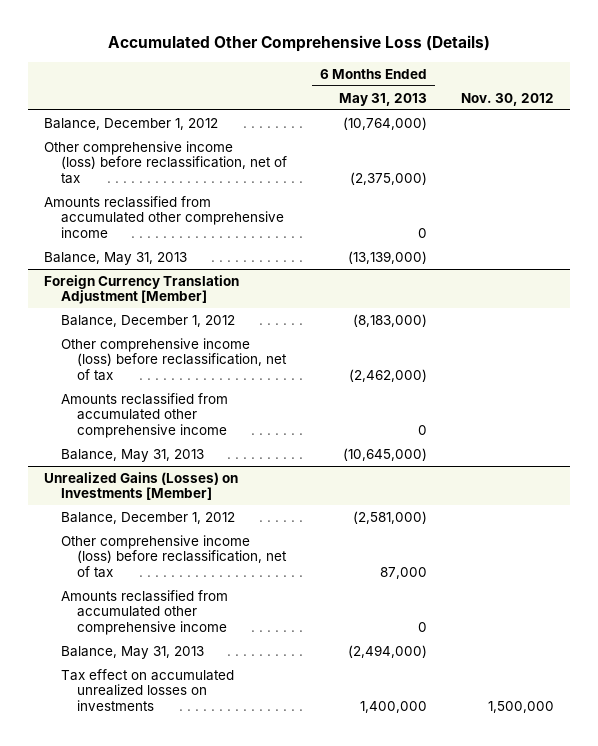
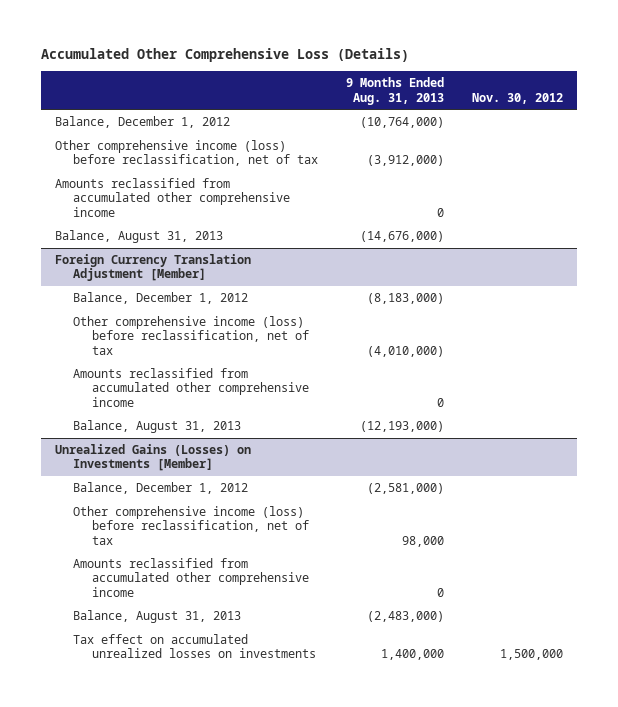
- | 6 Months Ended May 31, 2013 | Nov. 30, 2012
+ | 9 Months Ended Aug. 31, 2013 | Nov. 30, 2012
- Balance, May 31, 2013 | (13,139,000) |
+ Balance, August 31, 2013 | (14,676,000) |
@ Foreign Currency Translation Adjustment [Member]
- Balance, May 31, 2013 | (10,645,000) |
+ Balance, August 31, 2013 | (12,193,000) |
@ Unrealized Gains (Losses) on Investments [Member]
- Balance, May 31, 2013 | (2,494,000) |
+ Balance, August 31, 2013 | (2,483,000) |

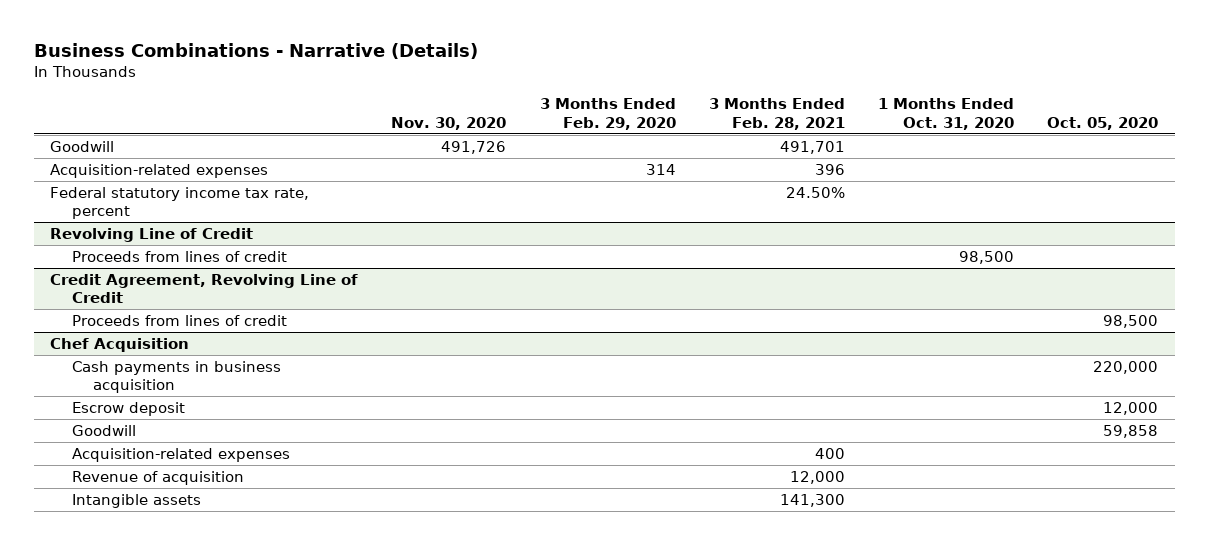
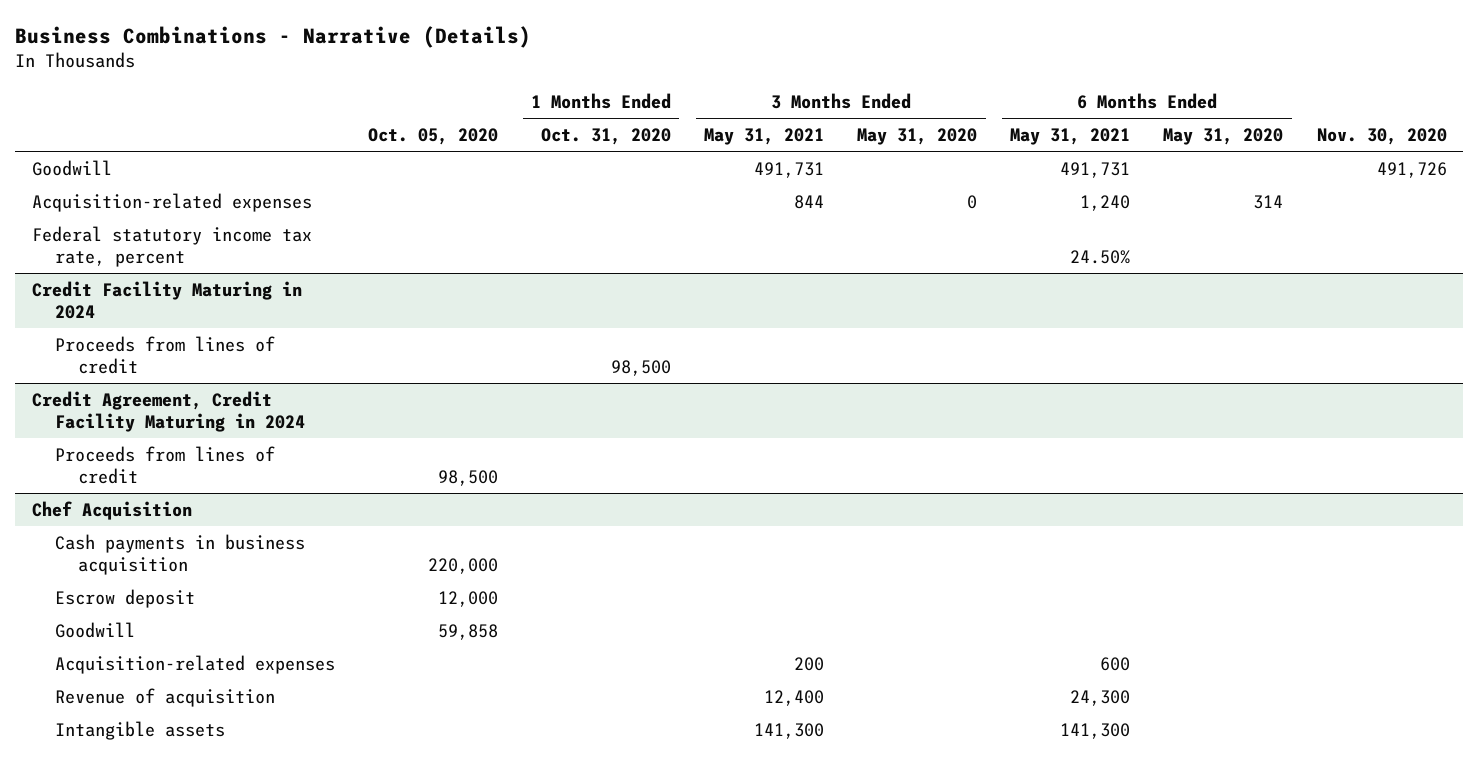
- | Nov. 30, 2020 | 3 Months Ended Feb. 29, 2020 | 3 Months Ended Feb. 28, 2021 | 1 Months Ended Oct. 31, 2020 | Oct. 05, 2020
+ | Oct. 05, 2020 | 1 Months Ended Oct. 31, 2020 | 3 Months Ended May 31, 2021 | 3 Months Ended May 31, 2020 | 6 Months Ended May 31, 2021 | 6 Months Ended May 31, 2020 | Nov. 30, 2020
- Revolving Line of Credit
+ Credit Facility Maturing in 2024
- Credit Agreement, Revolving Line of Credit
+ Credit Agreement, Credit Facility Maturing in 2024

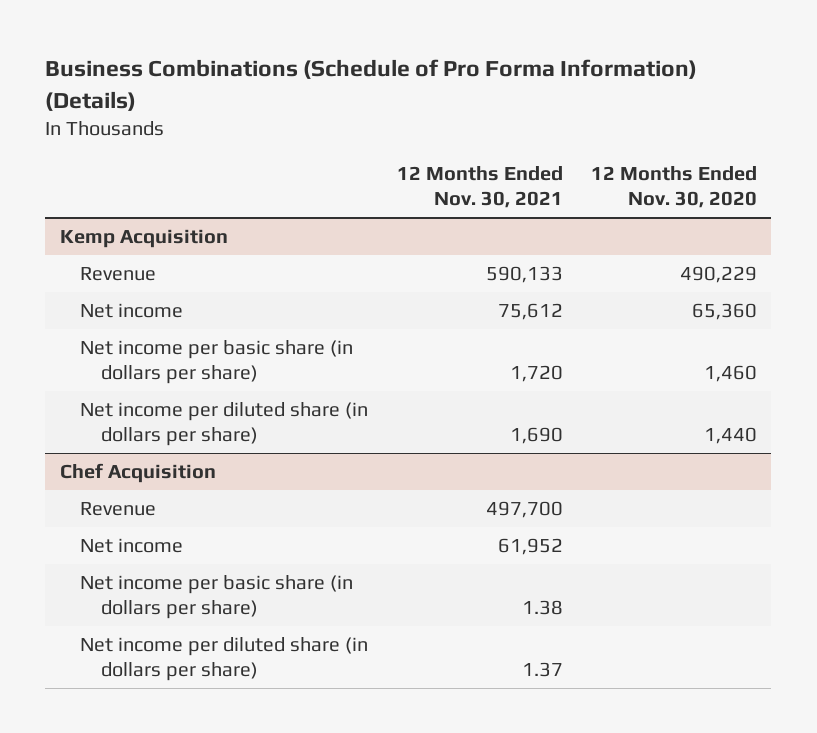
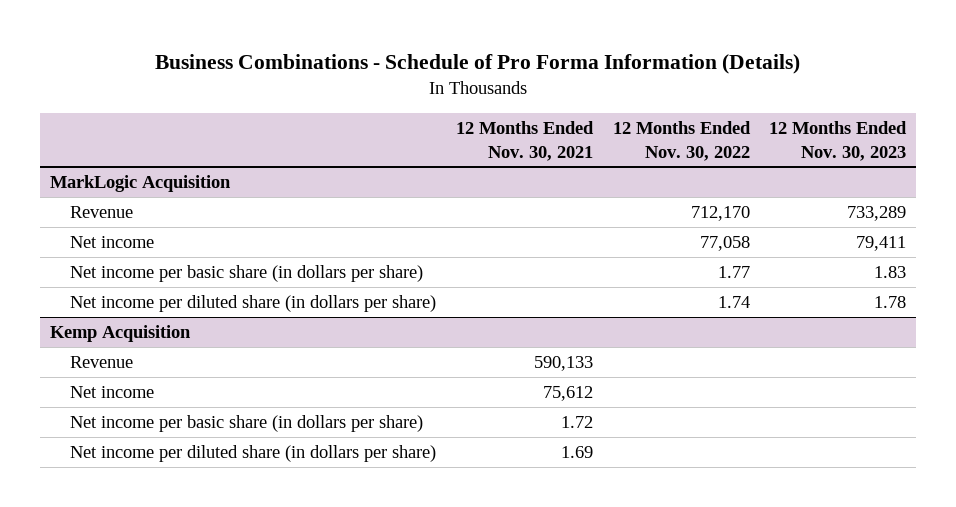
- Business Combinations (Schedule of Pro Forma Information) (Details)
+ Business Combinations - Schedule of Pro Forma Information (Details)
- | 12 Months Ended Nov. 30, 2021 | 12 Months Ended Nov. 30, 2020
+ | 12 Months Ended Nov. 30, 2021 | 12 Months Ended Nov. 30, 2022 | 12 Months Ended Nov. 30, 2023
+ MarkLogic Acquisition
+ Revenue | | 712,170 | 733,289
+ Net income | | 77,058 | 79,411
+ Net income per basic share (in dollars per share) | | 1.77 | 1.83
+ Net income per diluted share (in dollars per share) | | 1.74 | 1.78
@ Kemp Acquisition
- Net income per basic share (in dollars per share) | 1,720 | 1,460
- Net income per diluted share (in dollars per share) | 1,690 | 1,440
- Chef Acquisition
- Revenue | 497,700 |
- Net income | 61,952 |
- Net income per basic share (in dollars per share) | 1.38 |
- Net income per diluted share (in dollars per share) | 1.37 |
@ Kemp Acquisition
+ Net income per basic share (in dollars per share) | 1.72 | |
+ Net income per diluted share (in dollars per share) | 1.69 | |

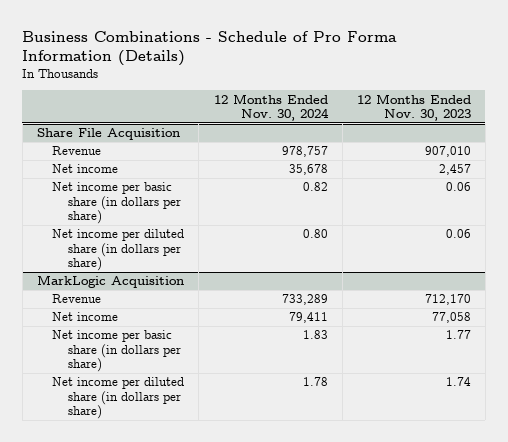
- | 12 Months Ended Nov. 30, 2021 | 12 Months Ended Nov. 30, 2022 | 12 Months Ended Nov. 30, 2023
+ | 12 Months Ended Nov. 30, 2024 | 12 Months Ended Nov. 30, 2023
+ Share File Acquisition
+ Revenue | 978,757 | 907,010
+ Net income | 35,678 | 2,457
+ Net income per basic share (in dollars per share) | 0.82 | 0.06
+ Net income per diluted share (in dollars per share) | 0.80 | 0.06
@ MarkLogic Acquisition
- Revenue | | 712,170 | 733,289
- Net income | | 77,058 | 79,411
- Net income per basic share (in dollars per share) | | 1.77 | 1.83
- Net income per diluted share (in dollars per share) | | 1.74 | 1.78
- Kemp Acquisition
- Revenue | 590,133 | |
- Net income | 75,612 | |
- Net income per basic share (in dollars per share) | 1.72 | |
- Net income per diluted share (in dollars per share) | 1.69 | |
@ MarkLogic Acquisition
+ Revenue | 733,289 | 712,170
+ Net income | 79,411 | 77,058
+ Net income per basic share (in dollars per share) | 1.83 | 1.77
+ Net income per diluted share (in dollars per share) | 1.78 | 1.74

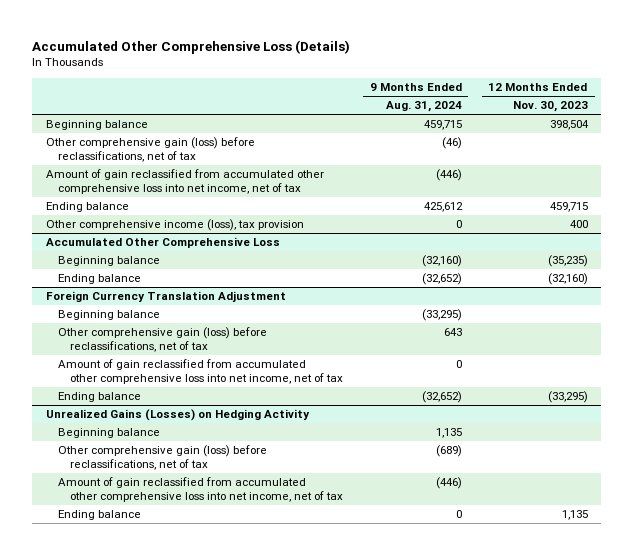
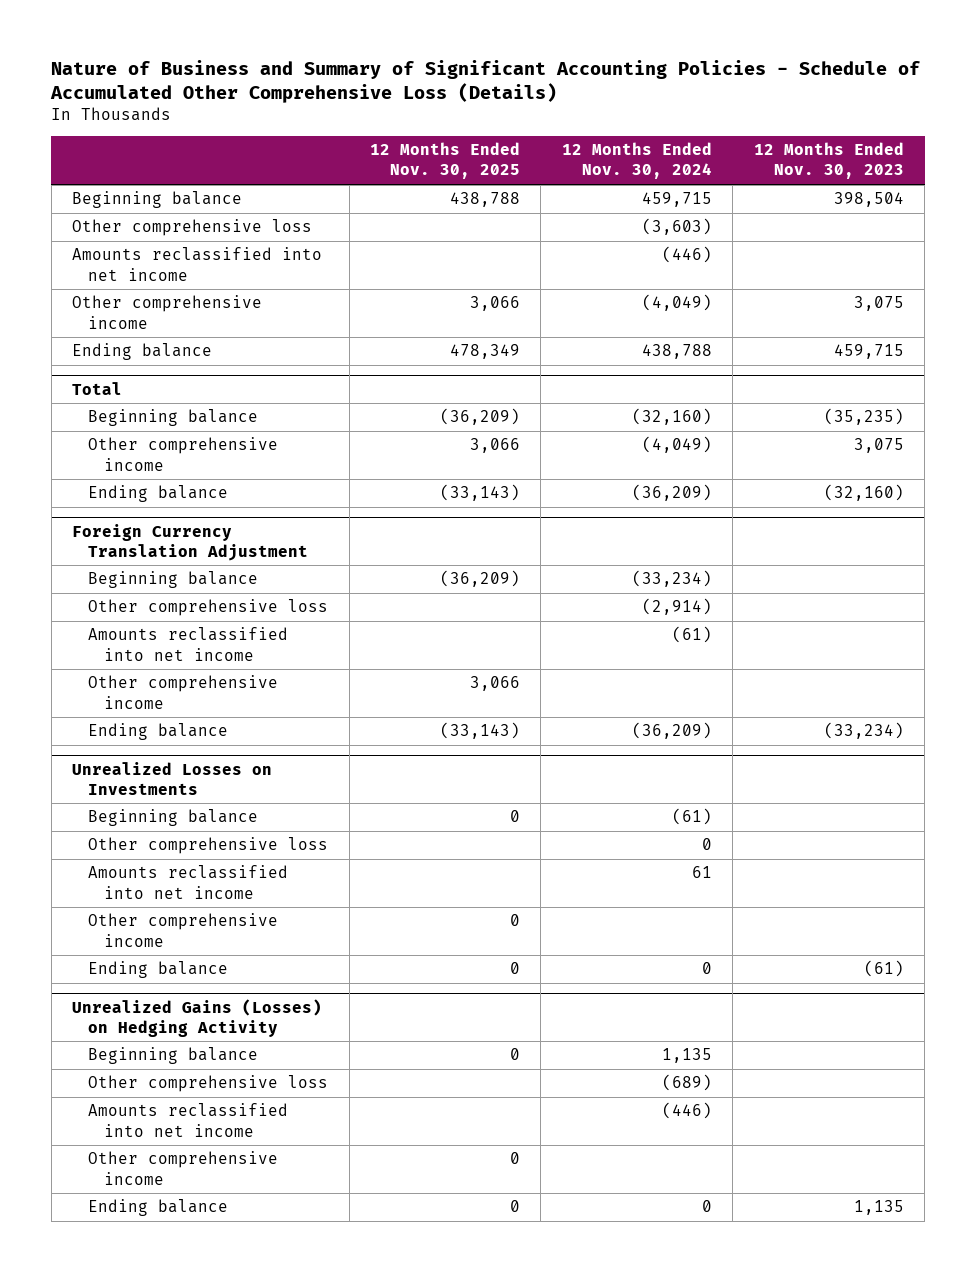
- Accumulated Other Comprehensive Loss (Details)
+ Nature of Business and Summary of Significant Accounting Policies - Schedule of Accumulated Other Comprehensive Loss (Details)
- | 9 Months Ended Aug. 31, 2024 | 12 Months Ended Nov. 30, 2023
+ | 12 Months Ended Nov. 30, 2025 | 12 Months Ended Nov. 30, 2024 | 12 Months Ended Nov. 30, 2023
- Other comprehensive gain (loss) before reclassifications, net of tax | (46) |
- Amount of gain reclassified from accumulated other comprehensive loss into net income, net of tax | (446) |
+ Other comprehensive loss | | (3,603) |
+ Amounts reclassified into net income | | (446) |
+ Other comprehensive income | 3,066 | (4,049) | 3,075
- Other comprehensive income (loss), tax provision | 0 | 400
- Accumulated Other Comprehensive Loss
+ Total
+ Other comprehensive income | 3,066 | (4,049) | 3,075
@ Foreign Currency Translation Adjustment
- Other comprehensive gain (loss) before reclassifications, net of tax | 643 |
- Amount of gain reclassified from accumulated other comprehensive loss into net income, net of tax | 0 |
- Ending balance | (32,652) | (33,295)
+ Other comprehensive loss | | (2,914) |
+ Amounts reclassified into net income | | (61) |
+ Other comprehensive income | 3,066 | |
+ Ending balance | (33,143) | (36,209) | (33,234)
+ Unrealized Losses on Investments
+ Beginning balance | 0 | (61) |
+ Other comprehensive loss | | 0 |
+ Amounts reclassified into net income | | 61 |
+ Other comprehensive income | 0 | |
+ Ending balance | 0 | 0 | (61)
@ Unrealized Gains (Losses) on Hedging Activity
- Other comprehensive gain (loss) before reclassifications, net of tax | (689) |
- Amount of gain reclassified from accumulated other comprehensive loss into net income, net of tax | (446) |
+ Other comprehensive loss | | (689) |
+ Amounts reclassified into net income | | (446) |
+ Other comprehensive income | 0 | |

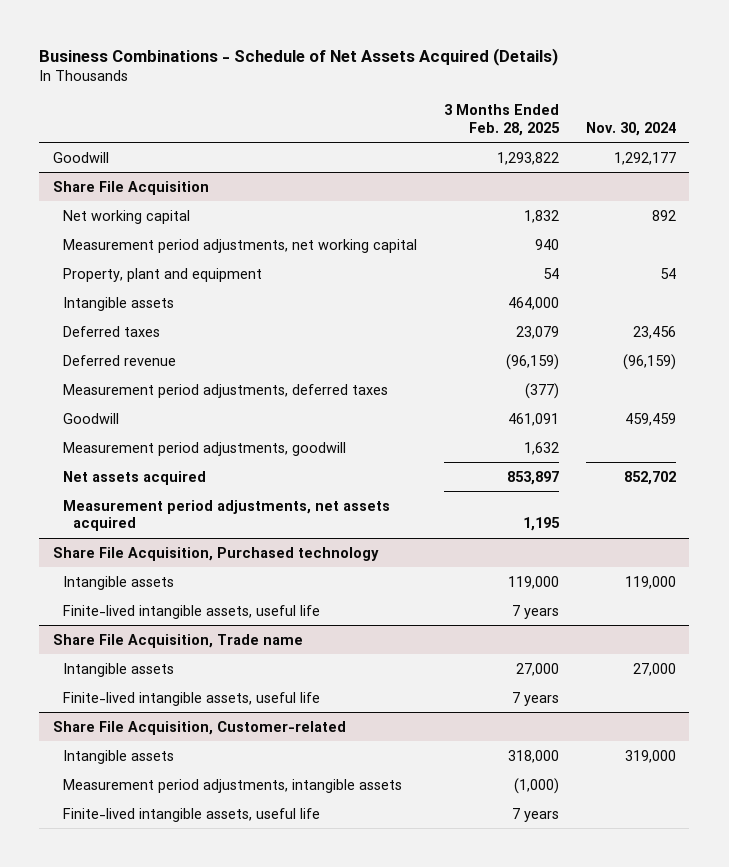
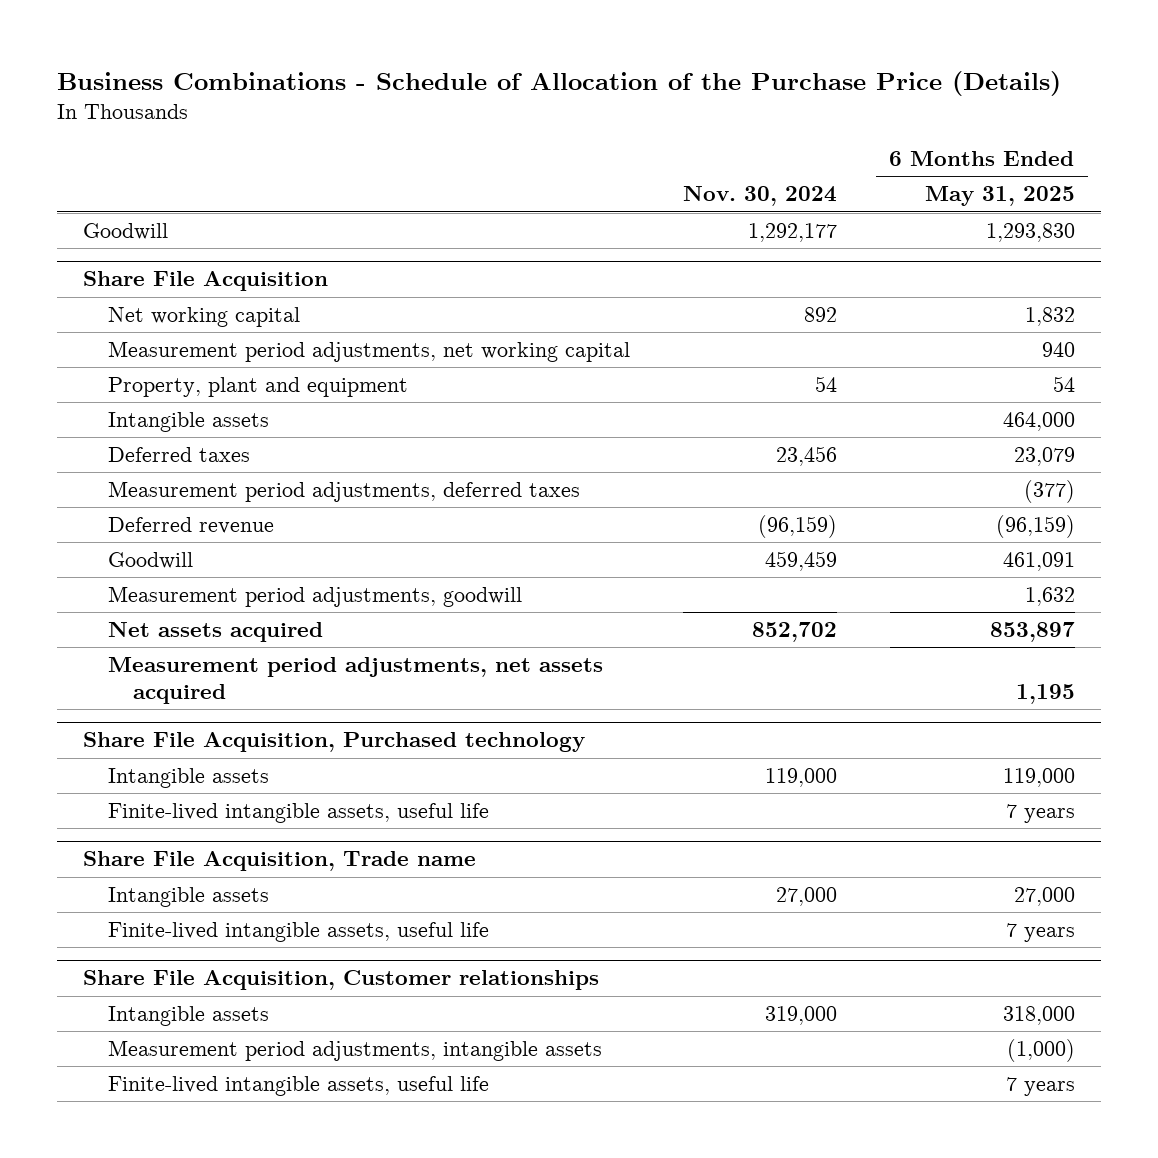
- Business Combinations - Schedule of Net Assets Acquired (Details)
+ Business Combinations - Schedule of Allocation of the Purchase Price (Details)
- | 3 Months Ended Feb. 28, 2025 | Nov. 30, 2024
+ | Nov. 30, 2024 | 6 Months Ended May 31, 2025
@ Share File Acquisition
moved down: Deferred revenue | (96,159) | (96,159)
- Share File Acquisition, Customer-related
+ Share File Acquisition, Customer relationships

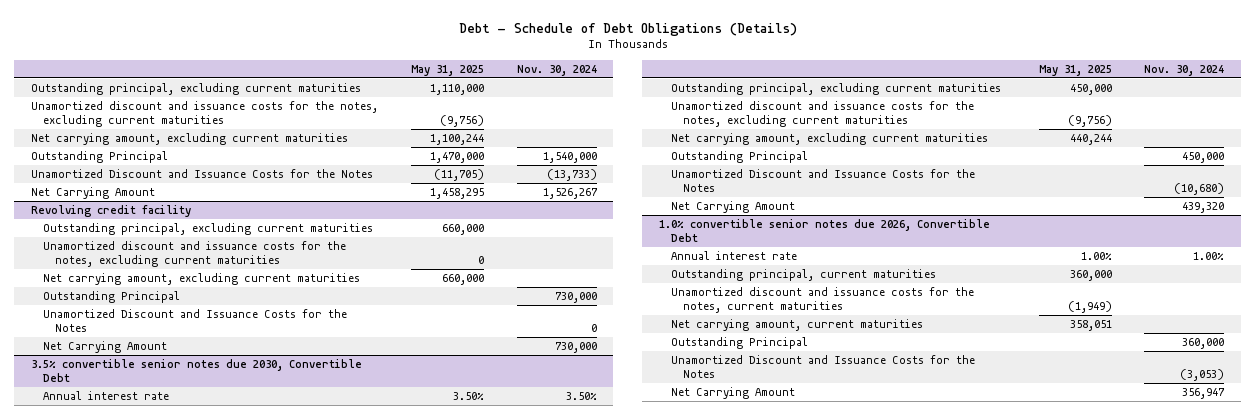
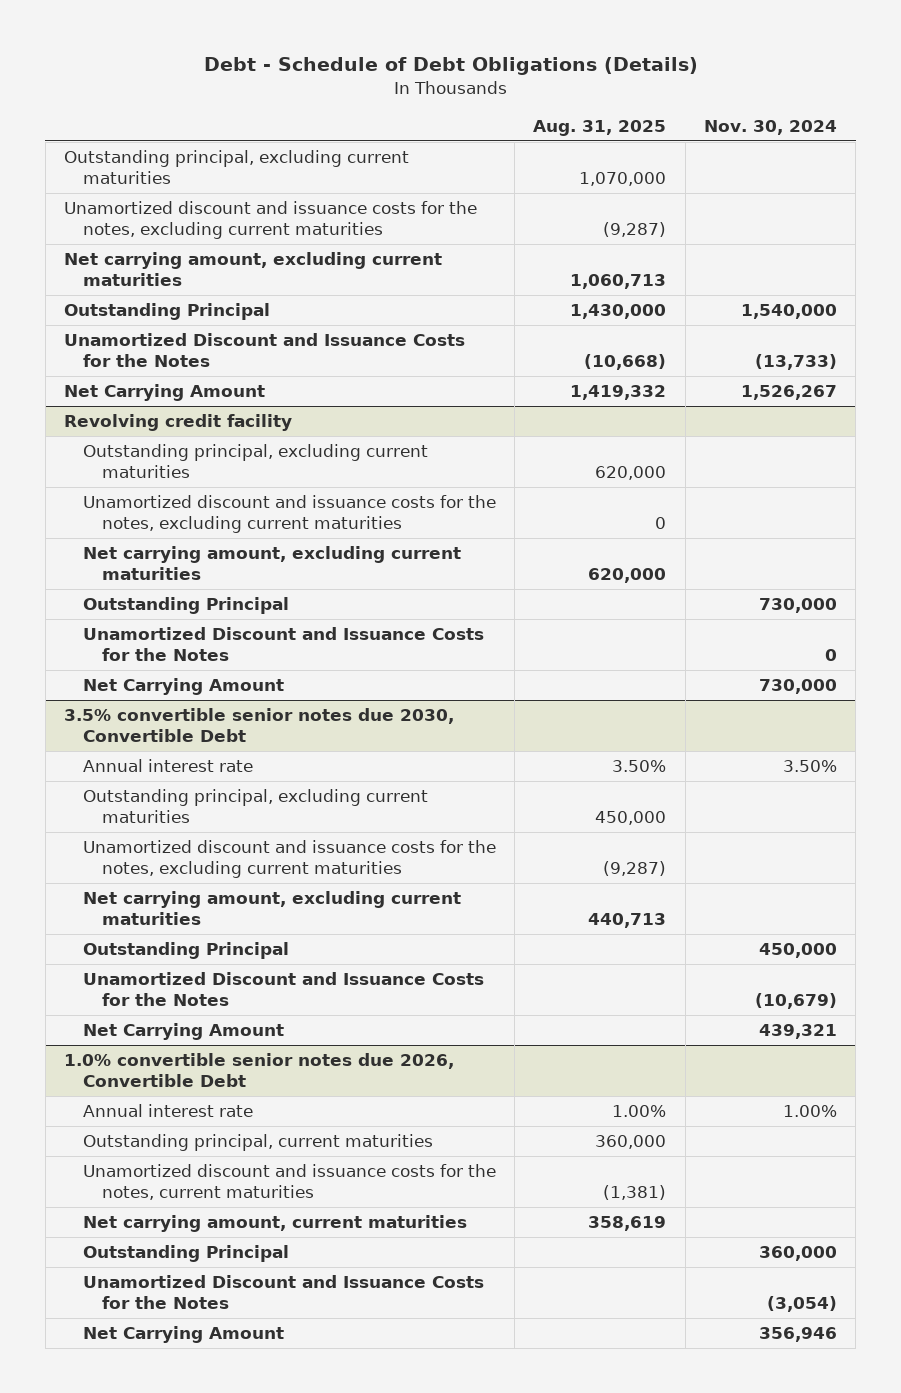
- | May 31, 2025 | Nov. 30, 2024
+ | Aug. 31, 2025 | Nov. 30, 2024
@ 3.5% convertible senior notes due 2030, Convertible Debt
- Unamortized Discount and Issuance Costs for the Notes | | (10,680)
- Net Carrying Amount | | 439,320
+ Unamortized Discount and Issuance Costs for the Notes | | (10,679)
+ Net Carrying Amount | | 439,321
@ 1.0% convertible senior notes due 2026, Convertible Debt
- Unamortized Discount and Issuance Costs for the Notes | | (3,053)
- Net Carrying Amount | | 356,947
+ Unamortized Discount and Issuance Costs for the Notes | | (3,054)
+ Net Carrying Amount | | 356,946

